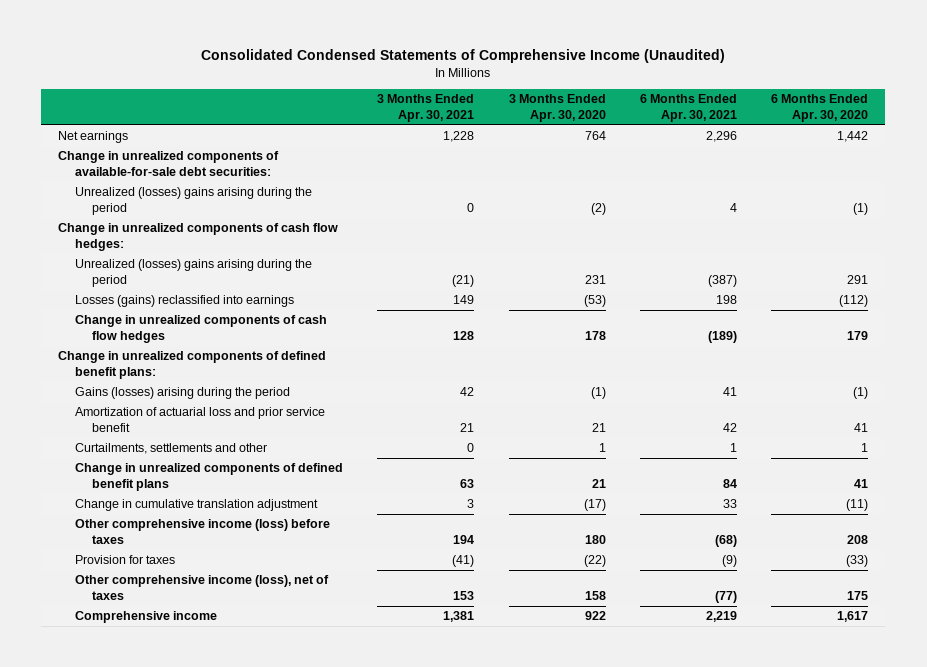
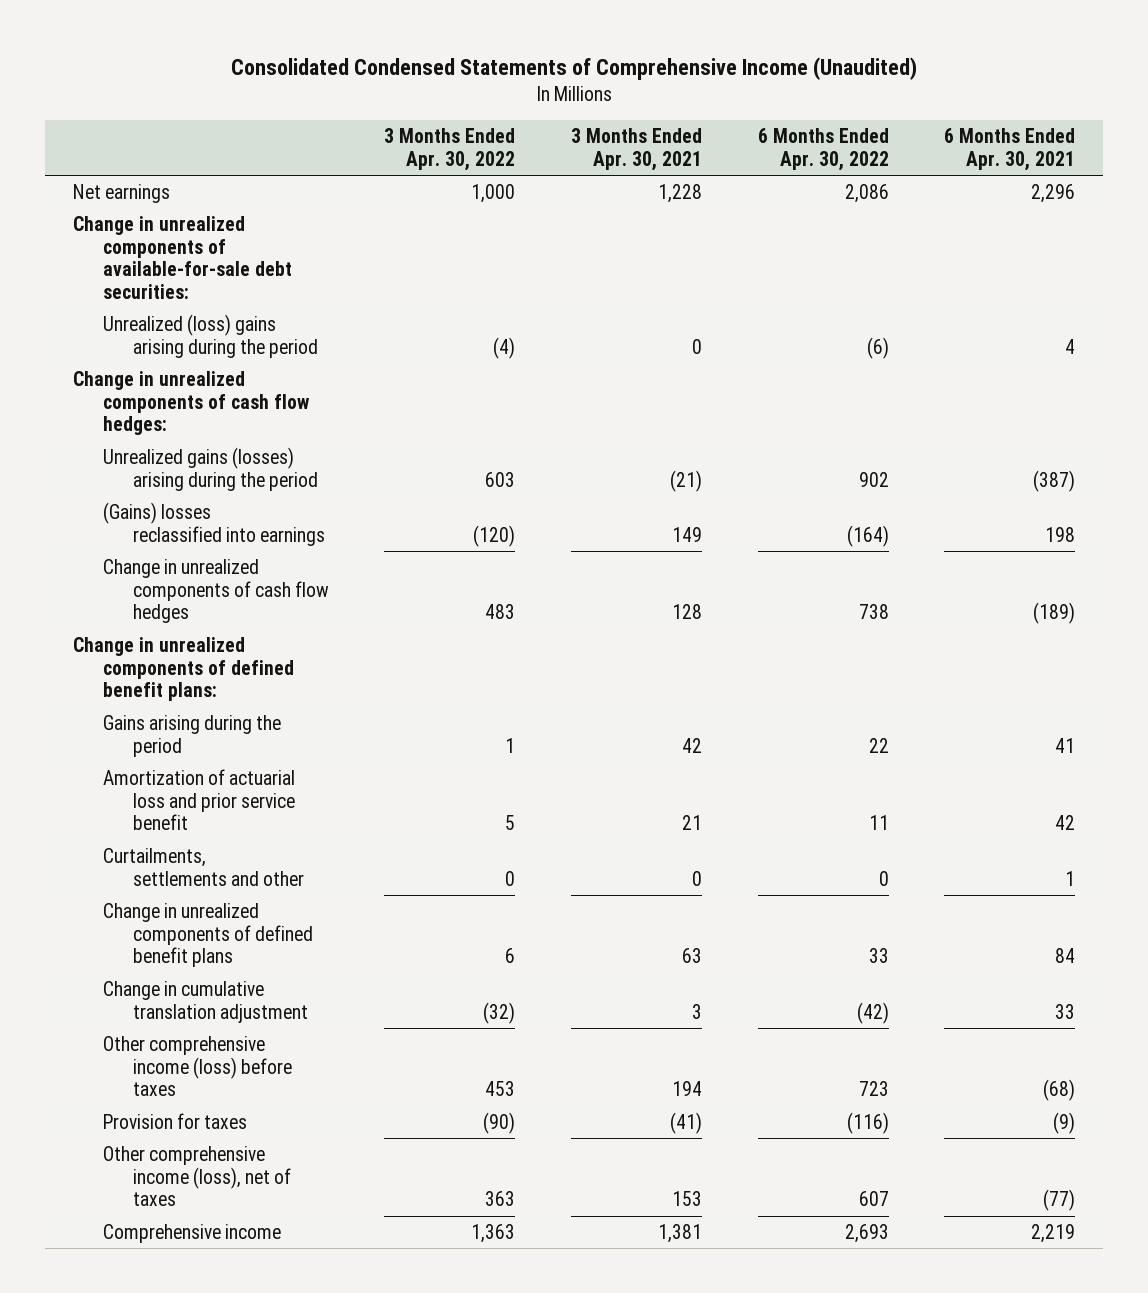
- | 3 Months Ended Apr. 30, 2021 | 3 Months Ended Apr. 30, 2020 | 6 Months Ended Apr. 30, 2021 | 6 Months Ended Apr. 30, 2020
+ | 3 Months Ended Apr. 30, 2022 | 3 Months Ended Apr. 30, 2021 | 6 Months Ended Apr. 30, 2022 | 6 Months Ended Apr. 30, 2021
- Unrealized (losses) gains arising during the period | 0 | (2) | 4 | (1)
+ Unrealized (loss) gains arising during the period | (4) | 0 | (6) | 4
- Unrealized (losses) gains arising during the period | (21) | 231 | (387) | 291
- Losses (gains) reclassified into earnings | 149 | (53) | 198 | (112)
+ Unrealized gains (losses) arising during the period | 603 | (21) | 902 | (387)
+ (Gains) losses reclassified into earnings | (120) | 149 | (164) | 198
- Gains (losses) arising during the period | 42 | (1) | 41 | (1)
+ Gains arising during the period | 1 | 42 | 22 | 41

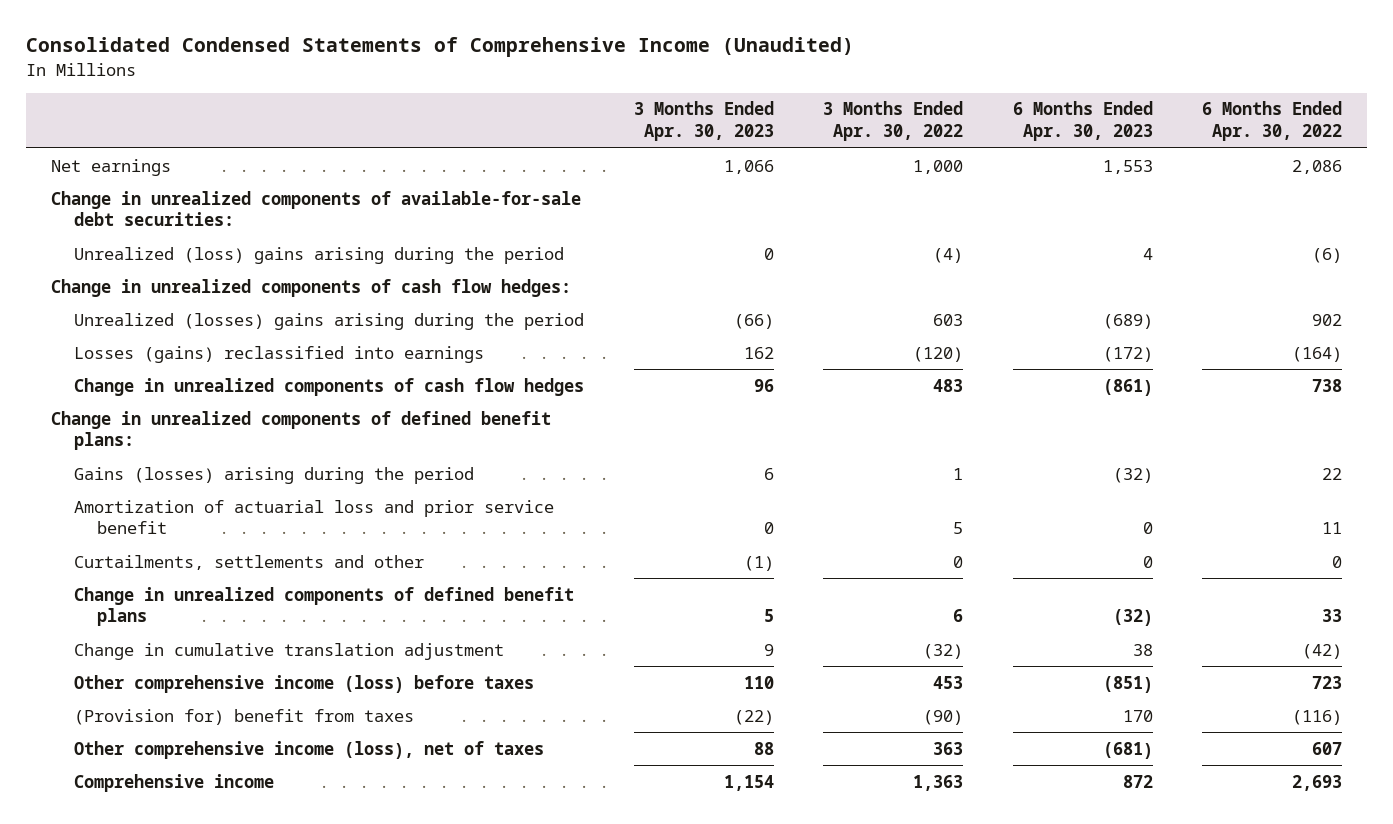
- | 3 Months Ended Apr. 30, 2022 | 3 Months Ended Apr. 30, 2021 | 6 Months Ended Apr. 30, 2022 | 6 Months Ended Apr. 30, 2021
+ | 3 Months Ended Apr. 30, 2023 | 3 Months Ended Apr. 30, 2022 | 6 Months Ended Apr. 30, 2023 | 6 Months Ended Apr. 30, 2022
- Unrealized gains (losses) arising during the period | 603 | (21) | 902 | (387)
- (Gains) losses reclassified into earnings | (120) | 149 | (164) | 198
+ Unrealized (losses) gains arising during the period | (66) | 603 | (689) | 902
+ Losses (gains) reclassified into earnings | 162 | (120) | (172) | (164)
- Gains arising during the period | 1 | 42 | 22 | 41
+ Gains (losses) arising during the period | 6 | 1 | (32) | 22
- Provision for taxes | (90) | (41) | (116) | (9)
+ (Provision for) benefit from taxes | (22) | (90) | 170 | (116)

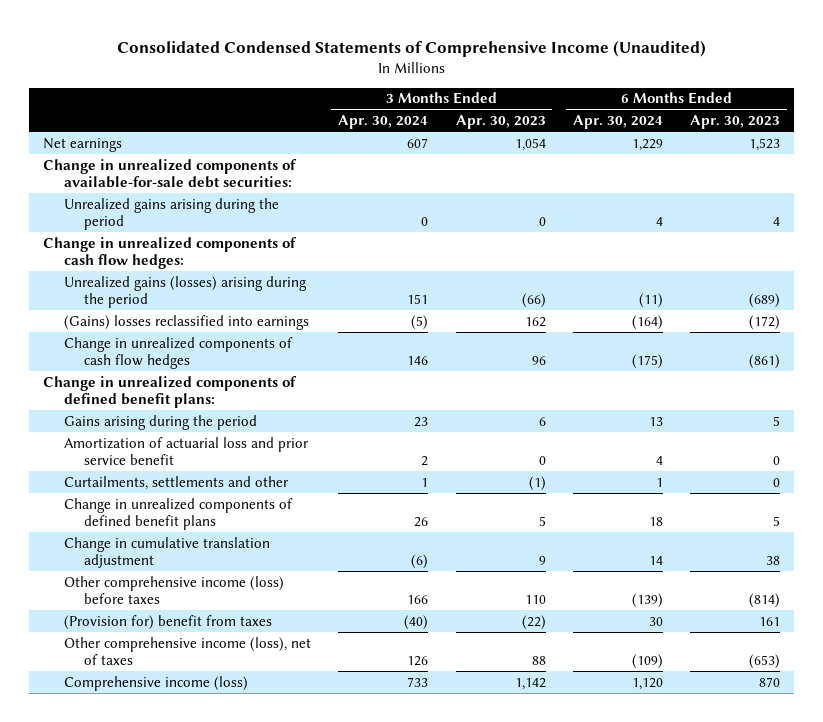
- | 3 Months Ended Apr. 30, 2023 | 3 Months Ended Apr. 30, 2022 | 6 Months Ended Apr. 30, 2023 | 6 Months Ended Apr. 30, 2022
+ | 3 Months Ended Apr. 30, 2024 | 3 Months Ended Apr. 30, 2023 | 6 Months Ended Apr. 30, 2024 | 6 Months Ended Apr. 30, 2023
- Net earnings | 1,066 | 1,000 | 1,553 | 2,086
+ Net earnings | 607 | 1,054 | 1,229 | 1,523
- Unrealized (loss) gains arising during the period | 0 | (4) | 4 | (6)
+ Unrealized gains arising during the period | 0 | 0 | 4 | 4
- Unrealized (losses) gains arising during the period | (66) | 603 | (689) | 902
- Losses (gains) reclassified into earnings | 162 | (120) | (172) | (164)
+ Unrealized gains (losses) arising during the period | 151 | (66) | (11) | (689)
+ (Gains) losses reclassified into earnings | (5) | 162 | (164) | (172)
- Gains (losses) arising during the period | 6 | 1 | (32) | 22
+ Gains arising during the period | 23 | 6 | 13 | 5
- Change in unrealized components of defined benefit plans | 5 | 6 | (32) | 33
+ Change in unrealized components of defined benefit plans | 26 | 5 | 18 | 5
- Other comprehensive income (loss) before taxes | 110 | 453 | (851) | 723
- (Provision for) benefit from taxes | (22) | (90) | 170 | (116)
- Other comprehensive income (loss), net of taxes | 88 | 363 | (681) | 607
- Comprehensive income | 1,154 | 1,363 | 872 | 2,693
+ Other comprehensive income (loss) before taxes | 166 | 110 | (139) | (814)
+ (Provision for) benefit from taxes | (40) | (22) | 30 | 161
+ Other comprehensive income (loss), net of taxes | 126 | 88 | (109) | (653)
+ Comprehensive income (loss) | 733 | 1,142 | 1,120 | 870

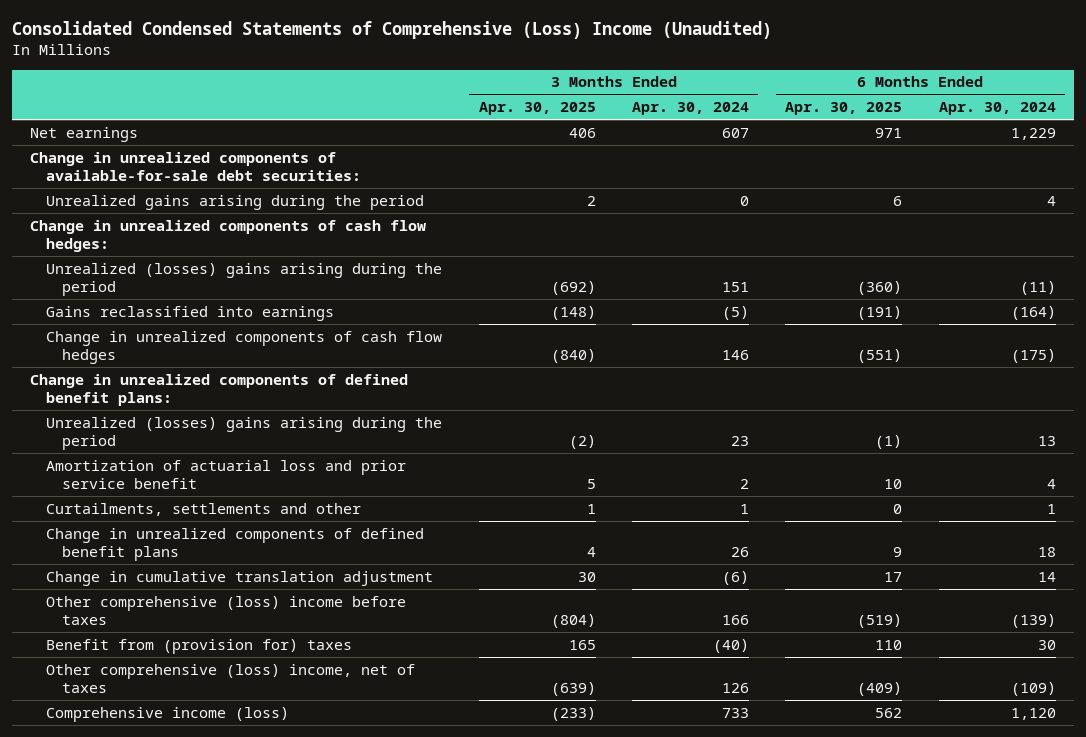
- Consolidated Condensed Statements of Comprehensive Income (Unaudited)
+ Consolidated Condensed Statements of Comprehensive (Loss) Income (Unaudited)
- | 3 Months Ended Apr. 30, 2024 | 3 Months Ended Apr. 30, 2023 | 6 Months Ended Apr. 30, 2024 | 6 Months Ended Apr. 30, 2023
+ | 3 Months Ended Apr. 30, 2025 | 3 Months Ended Apr. 30, 2024 | 6 Months Ended Apr. 30, 2025 | 6 Months Ended Apr. 30, 2024
- Unrealized gains (losses) arising during the period | 151 | (66) | (11) | (689)
- (Gains) losses reclassified into earnings | (5) | 162 | (164) | (172)
+ Unrealized (losses) gains arising during the period | (692) | 151 | (360) | (11)
+ Gains reclassified into earnings | (148) | (5) | (191) | (164)
- Gains arising during the period | 23 | 6 | 13 | 5
+ Unrealized (losses) gains arising during the period | (2) | 23 | (1) | 13
- Other comprehensive income (loss) before taxes | 166 | 110 | (139) | (814)
- (Provision for) benefit from taxes | (40) | (22) | 30 | 161
- Other comprehensive income (loss), net of taxes | 126 | 88 | (109) | (653)
+ Other comprehensive (loss) income before taxes | (804) | 166 | (519) | (139)
+ Benefit from (provision for) taxes | 165 | (40) | 110 | 30
+ Other comprehensive (loss) income, net of taxes | (639) | 126 | (409) | (109)

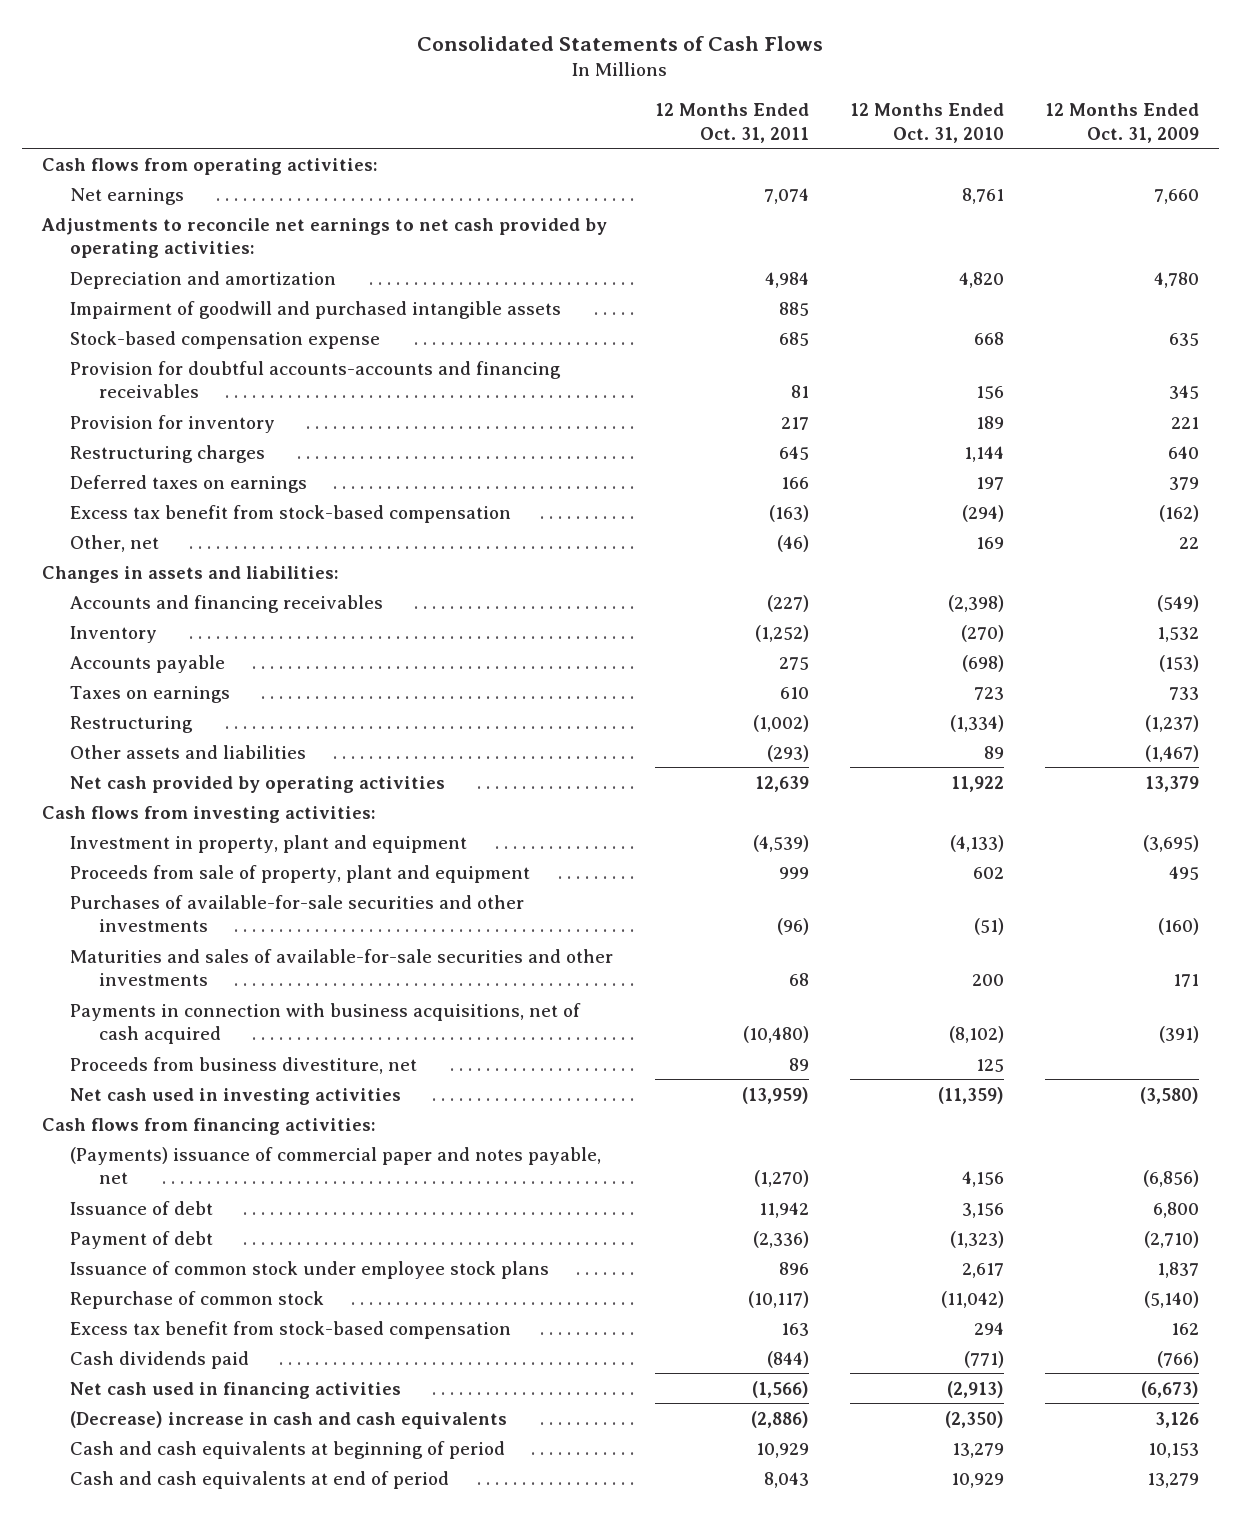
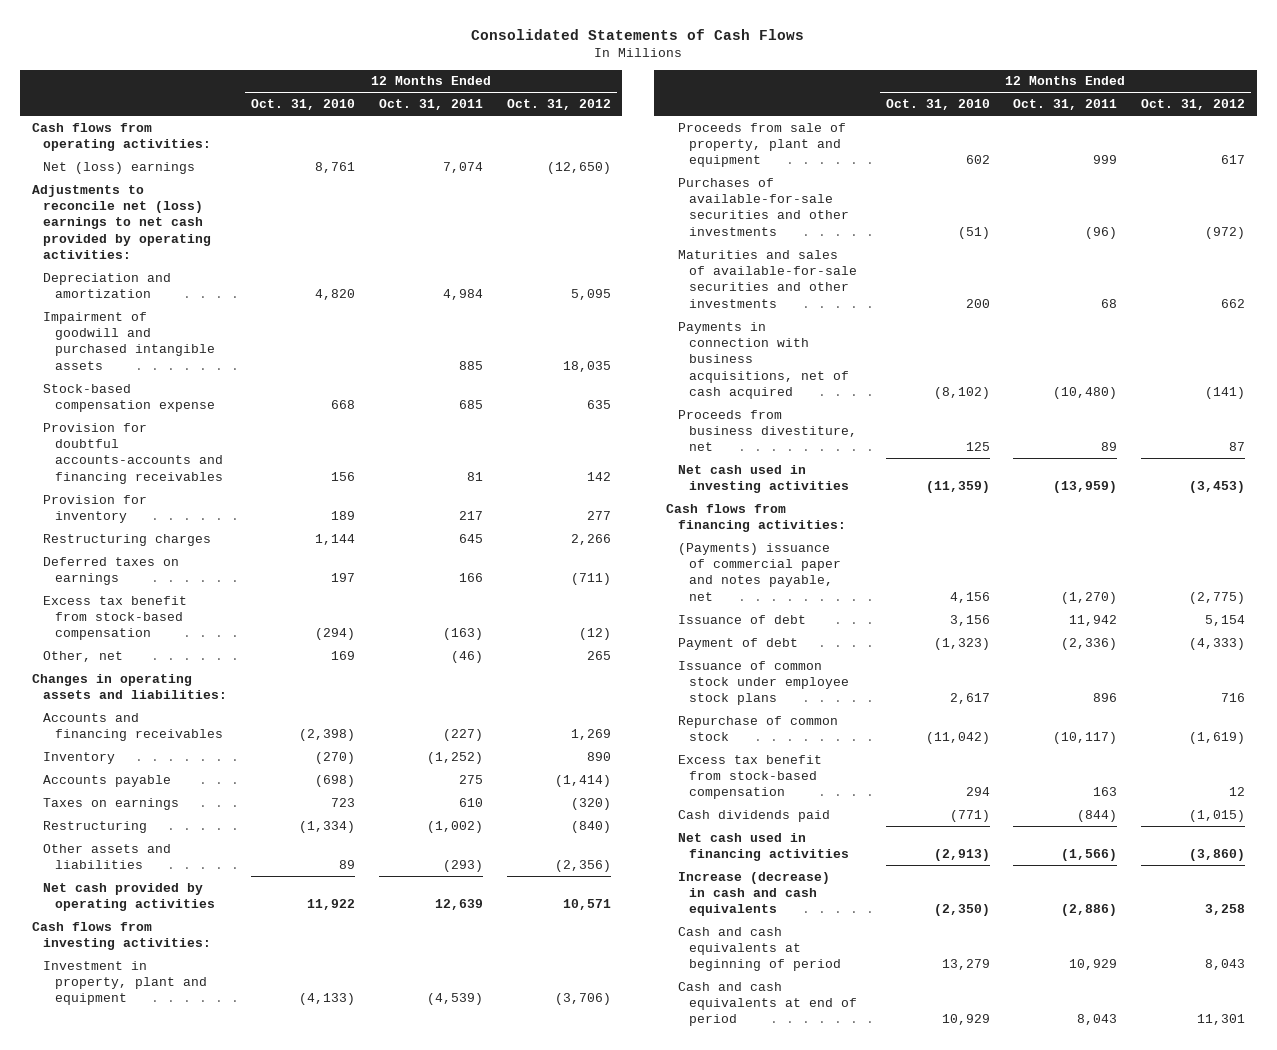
- | 12 Months Ended Oct. 31, 2011 | 12 Months Ended Oct. 31, 2010 | 12 Months Ended Oct. 31, 2009
+ | 12 Months Ended Oct. 31, 2010 | 12 Months Ended Oct. 31, 2011 | 12 Months Ended Oct. 31, 2012
- Net earnings | 7,074 | 8,761 | 7,660
- Adjustments to reconcile net earnings to net cash provided by operating activities:
+ Net (loss) earnings | 8,761 | 7,074 | (12,650)
+ Adjustments to reconcile net (loss) earnings to net cash provided by operating activities:
- Changes in assets and liabilities:
+ Changes in operating assets and liabilities:
- (Decrease) increase in cash and cash equivalents | (2,886) | (2,350) | 3,126
+ Increase (decrease) in cash and cash equivalents | (2,350) | (2,886) | 3,258

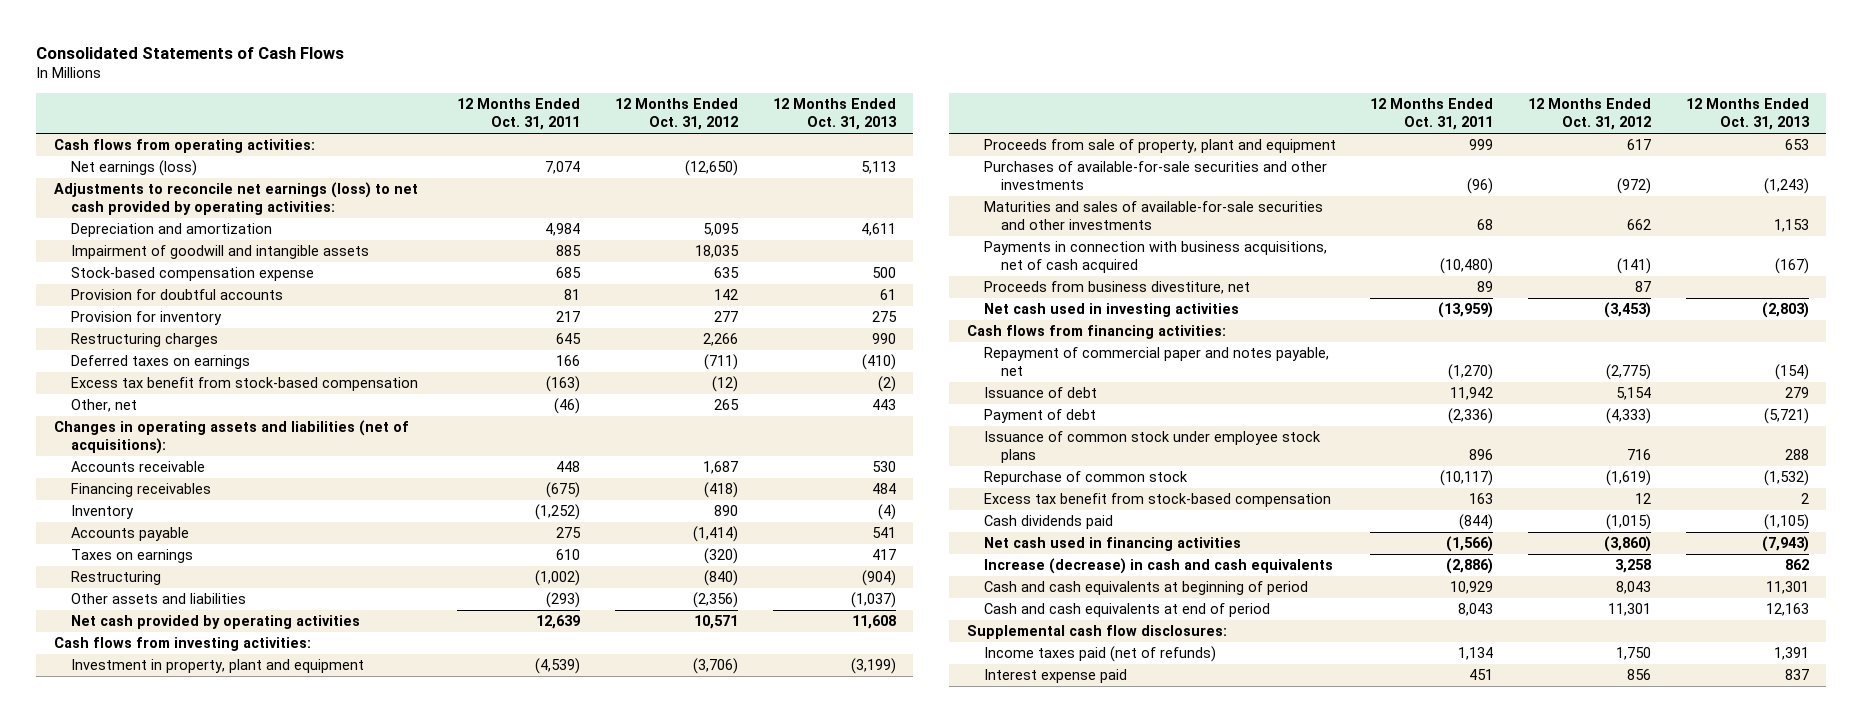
- | 12 Months Ended Oct. 31, 2010 | 12 Months Ended Oct. 31, 2011 | 12 Months Ended Oct. 31, 2012
+ | 12 Months Ended Oct. 31, 2011 | 12 Months Ended Oct. 31, 2012 | 12 Months Ended Oct. 31, 2013
- Net (loss) earnings | 8,761 | 7,074 | (12,650)
- Adjustments to reconcile net (loss) earnings to net cash provided by operating activities:
+ Net earnings (loss) | 7,074 | (12,650) | 5,113
+ Adjustments to reconcile net earnings (loss) to net cash provided by operating activities:
- Impairment of goodwill and purchased intangible assets | | 885 | 18,035
+ Impairment of goodwill and intangible assets | 885 | 18,035 |
- Provision for doubtful accounts-accounts and financing receivables | 156 | 81 | 142
+ Provision for doubtful accounts | 81 | 142 | 61
- Changes in operating assets and liabilities:
- Accounts and financing receivables | (2,398) | (227) | 1,269
+ Changes in operating assets and liabilities (net of acquisitions):
+ Accounts receivable | 448 | 1,687 | 530
+ Financing receivables | (675) | (418) | 484
- (Payments) issuance of commercial paper and notes payable, net | 4,156 | (1,270) | (2,775)
+ Repayment of commercial paper and notes payable, net | (1,270) | (2,775) | (154)
+ Supplemental cash flow disclosures:
+ Income taxes paid (net of refunds) | 1,134 | 1,750 | 1,391
+ Interest expense paid | 451 | 856 | 837

